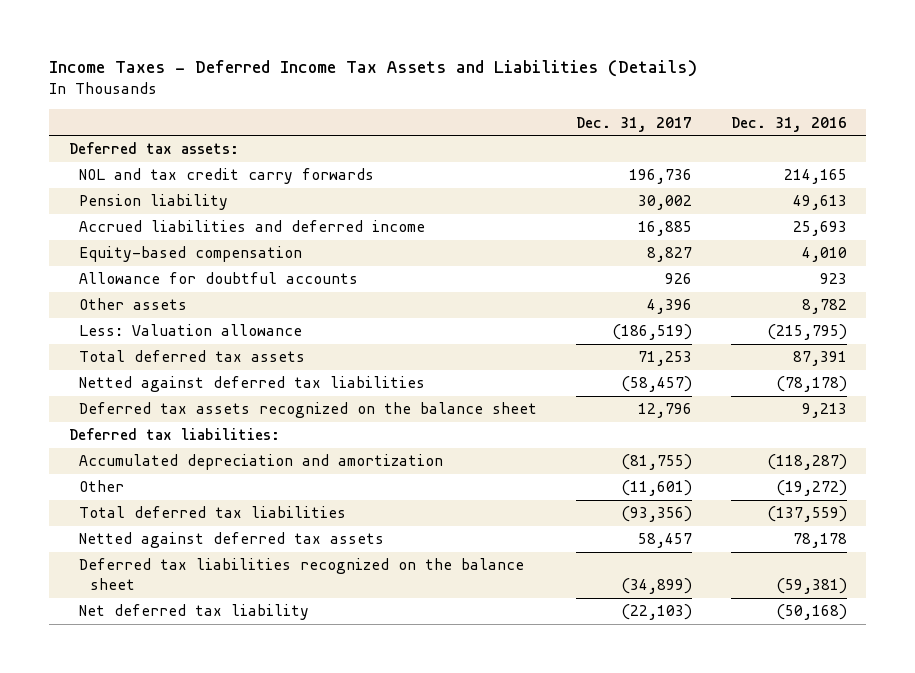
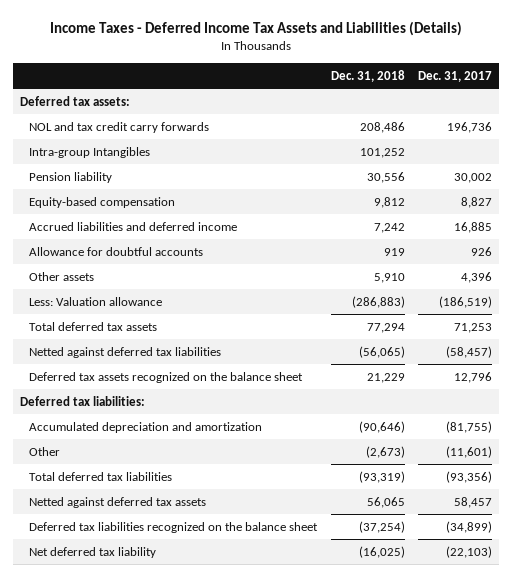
- | Dec. 31, 2017 | Dec. 31, 2016
+ | Dec. 31, 2018 | Dec. 31, 2017
+ Intra-group Intangibles | 101,252 |
moved down: Accrued liabilities and deferred income | 7,242 | 16,885

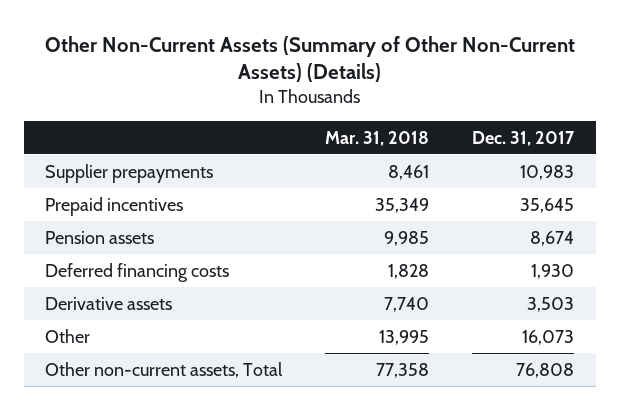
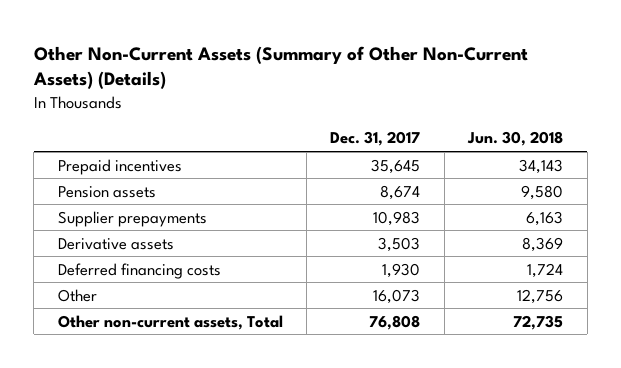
- | Mar. 31, 2018 | Dec. 31, 2017
+ | Dec. 31, 2017 | Jun. 30, 2018
moved down: Supplier prepayments | 10,983 | 6,163
moved down: Deferred financing costs | 1,930 | 1,724

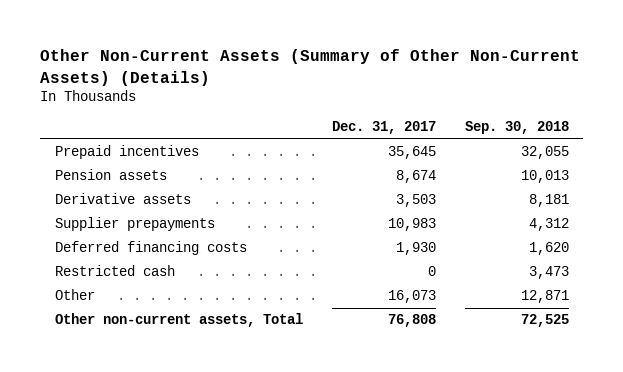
- | Dec. 31, 2017 | Jun. 30, 2018
+ | Dec. 31, 2017 | Sep. 30, 2018
moved down: Supplier prepayments | 10,983 | 4,312
+ Restricted cash | 0 | 3,473

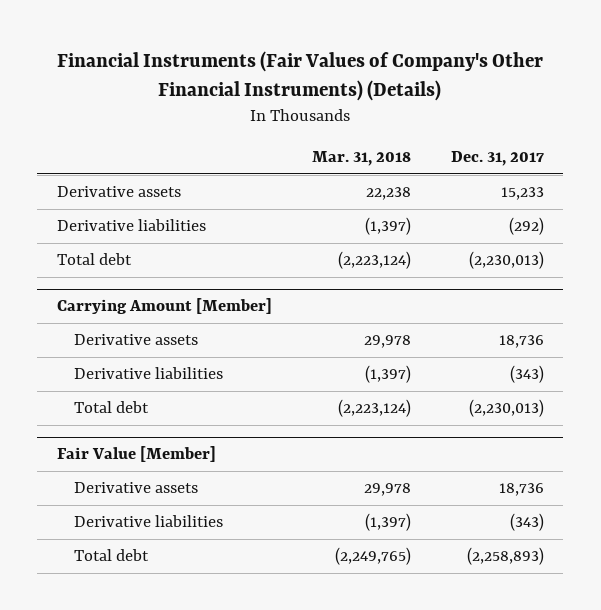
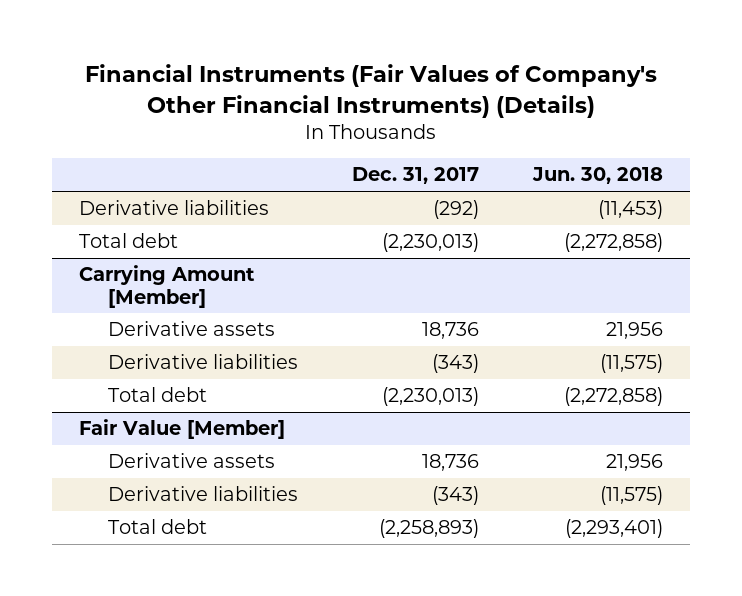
- | Mar. 31, 2018 | Dec. 31, 2017
+ | Dec. 31, 2017 | Jun. 30, 2018
- Derivative assets | 22,238 | 15,233

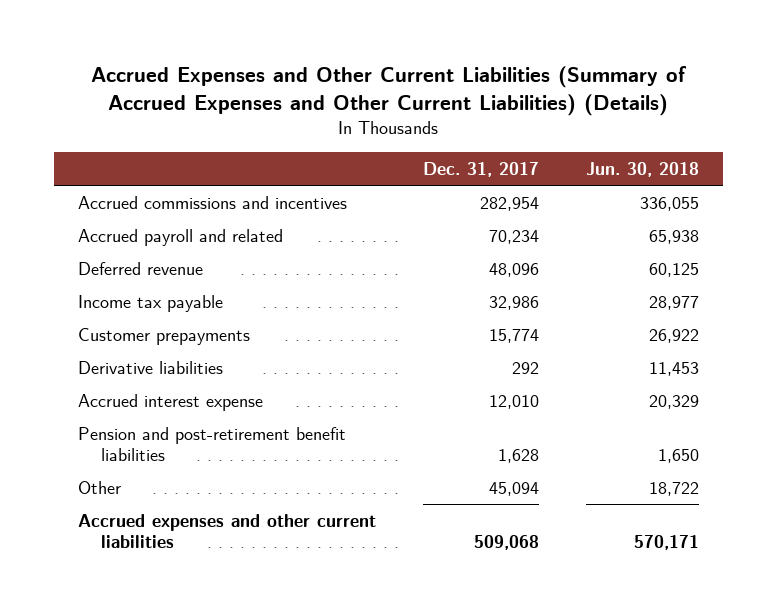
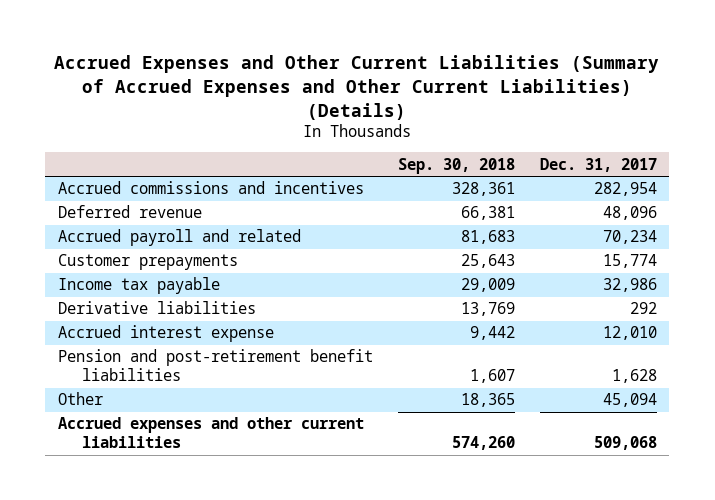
- | Dec. 31, 2017 | Jun. 30, 2018
+ | Sep. 30, 2018 | Dec. 31, 2017
moved down: Accrued payroll and related | 81,683 | 70,234
moved down: Income tax payable | 29,009 | 32,986

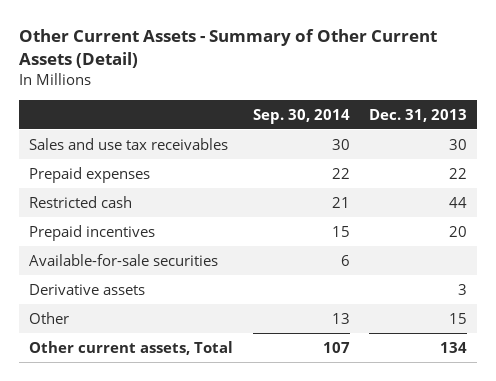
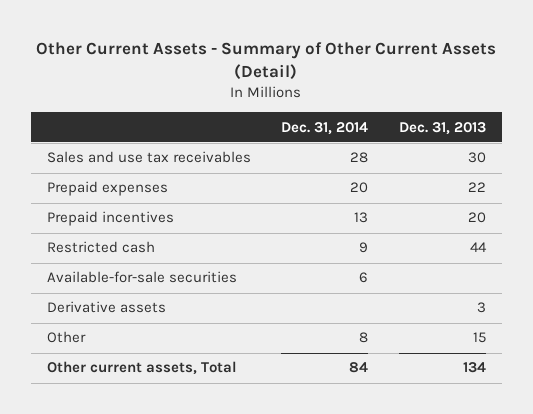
- | Sep. 30, 2014 | Dec. 31, 2013
+ | Dec. 31, 2014 | Dec. 31, 2013
moved down: Restricted cash | 9 | 44

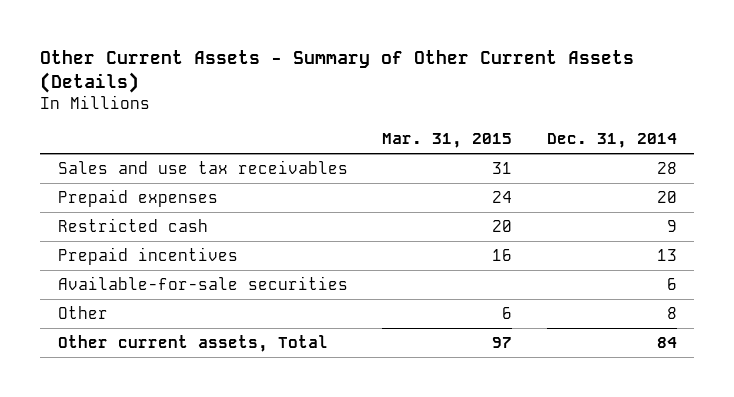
- Other Current Assets - Summary of Other Current Assets (Detail)
+ Other Current Assets - Summary of Other Current Assets (Details)
- | Dec. 31, 2014 | Dec. 31, 2013
+ | Mar. 31, 2015 | Dec. 31, 2014
moved down: Prepaid incentives | 16 | 13
- Derivative assets | | 3

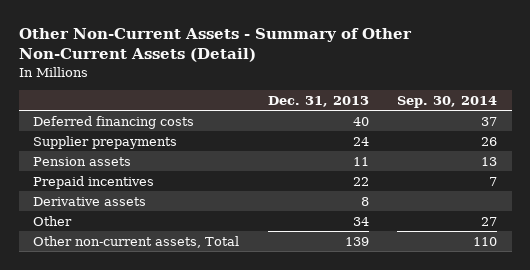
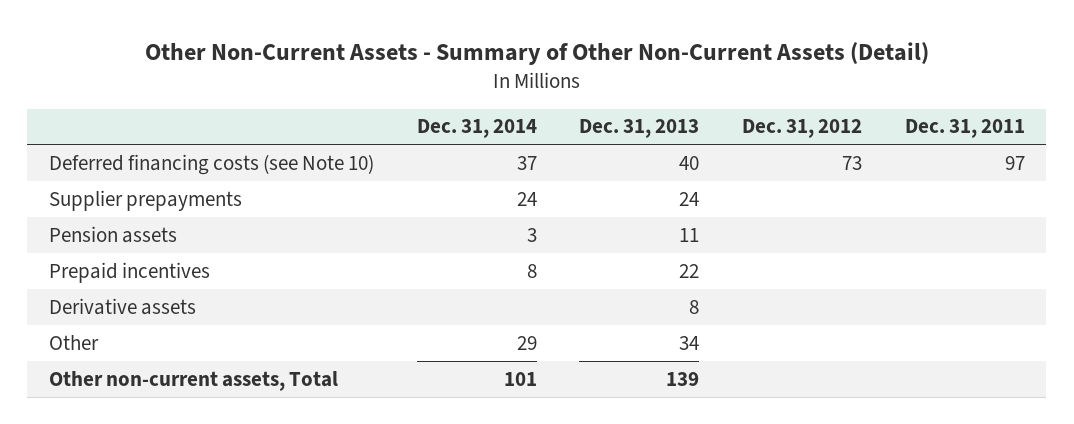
- | Dec. 31, 2013 | Sep. 30, 2014
+ | Dec. 31, 2014 | Dec. 31, 2013 | Dec. 31, 2012 | Dec. 31, 2011
- Deferred financing costs | 40 | 37
+ Deferred financing costs (see Note 10) | 37 | 40 | 73 | 97

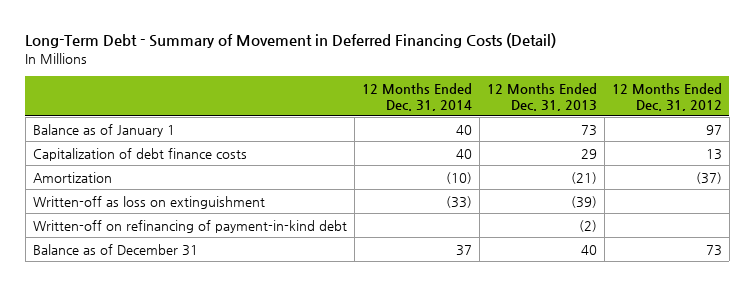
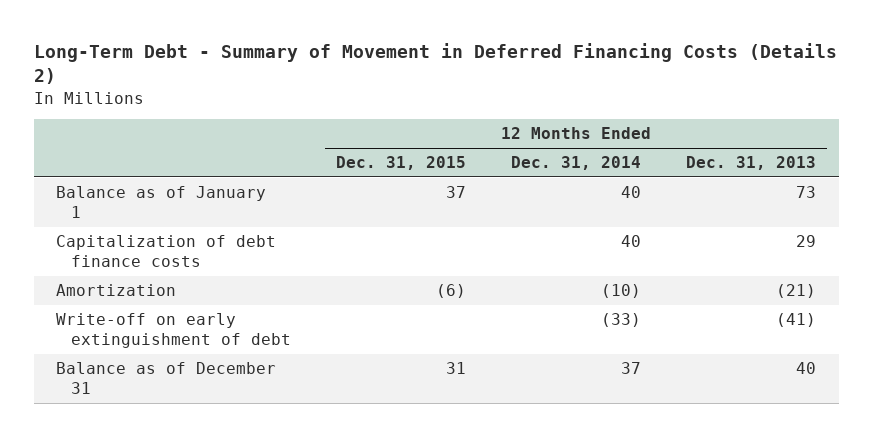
- Long-Term Debt - Summary of Movement in Deferred Financing Costs (Detail)
+ Long-Term Debt - Summary of Movement in Deferred Financing Costs (Details 2)
- | 12 Months Ended Dec. 31, 2014 | 12 Months Ended Dec. 31, 2013 | 12 Months Ended Dec. 31, 2012
+ | 12 Months Ended Dec. 31, 2015 | 12 Months Ended Dec. 31, 2014 | 12 Months Ended Dec. 31, 2013
- Written-off as loss on extinguishment | (33) | (39) |
- Written-off on refinancing of payment-in-kind debt | | (2) |
+ Write-off on early extinguishment of debt | | (33) | (41)

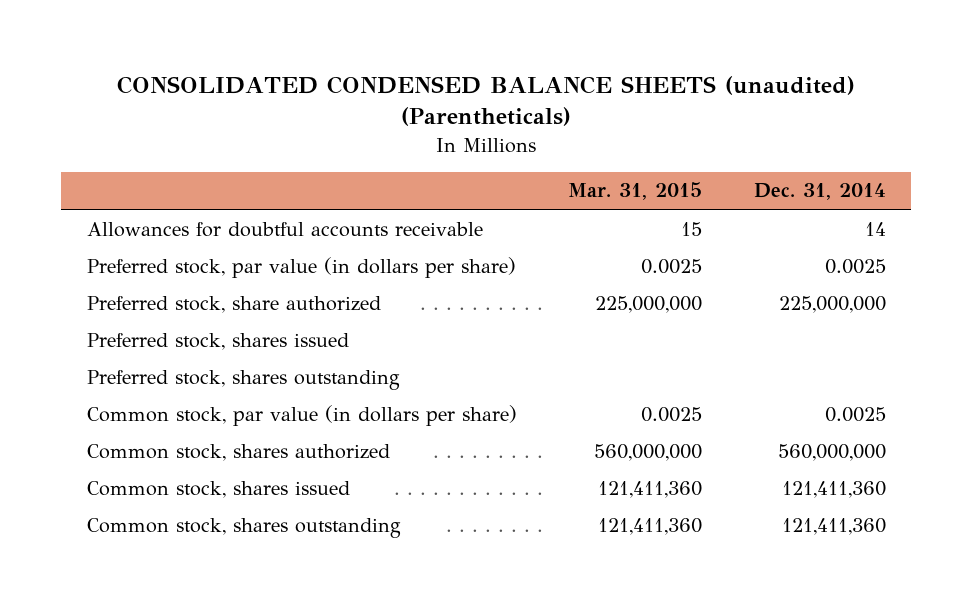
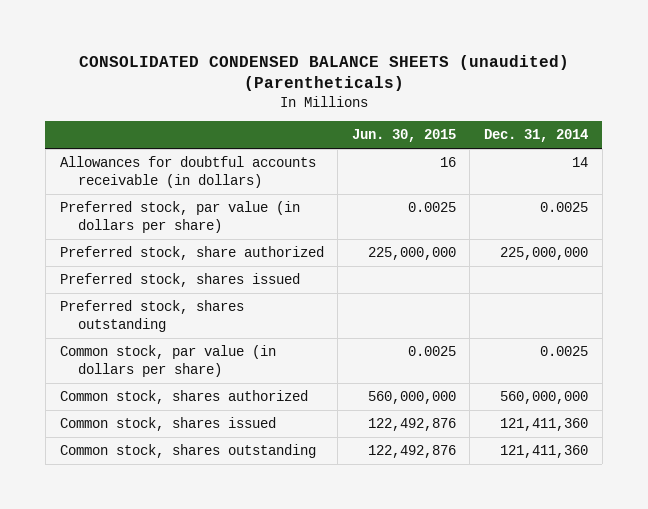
- | Mar. 31, 2015 | Dec. 31, 2014
+ | Jun. 30, 2015 | Dec. 31, 2014
- Allowances for doubtful accounts receivable | 15 | 14
+ Allowances for doubtful accounts receivable (in dollars) | 16 | 14

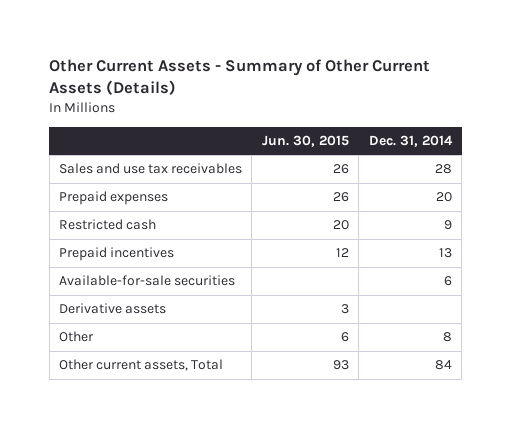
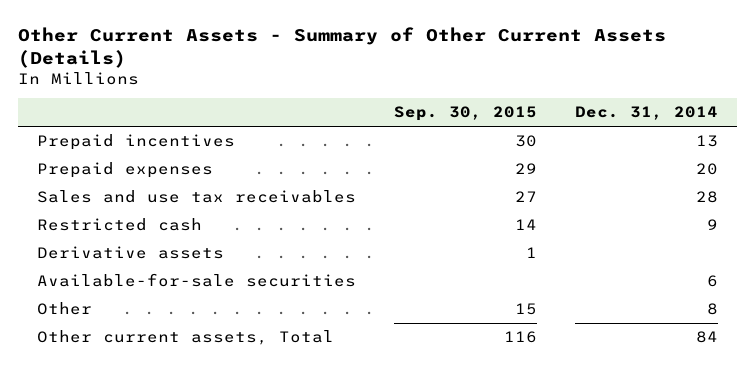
- | Jun. 30, 2015 | Dec. 31, 2014
+ | Sep. 30, 2015 | Dec. 31, 2014
moved up: Prepaid incentives | 30 | 13
moved down: Sales and use tax receivables | 27 | 28
moved down: Available-for-sale securities | | 6

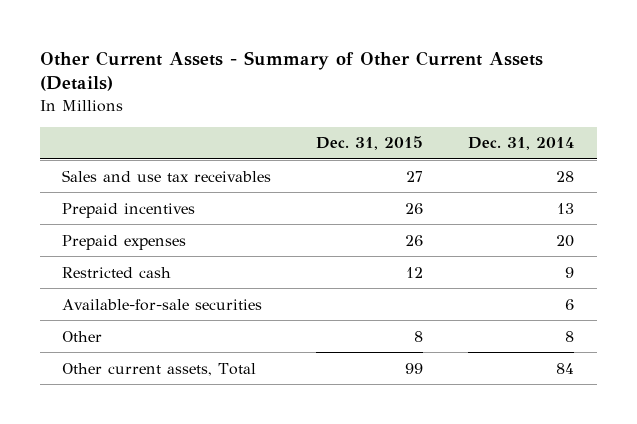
- | Sep. 30, 2015 | Dec. 31, 2014
+ | Dec. 31, 2015 | Dec. 31, 2014
moved up: Sales and use tax receivables | 27 | 28
- Derivative assets | 1 |

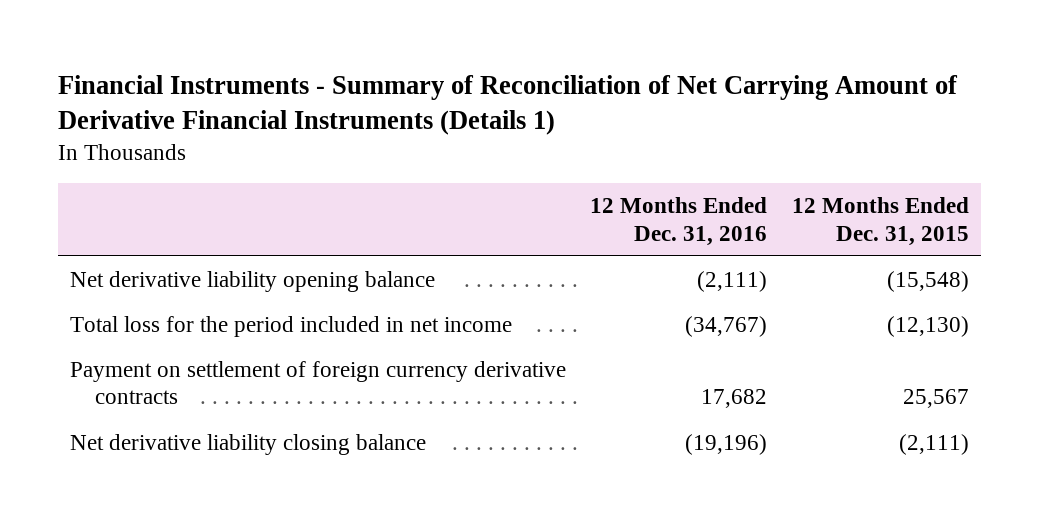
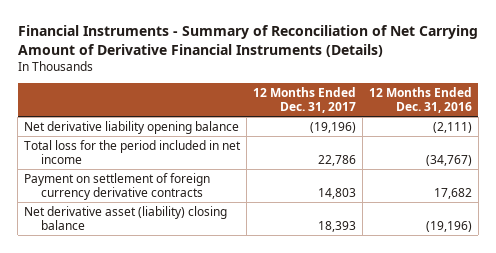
- Financial Instruments - Summary of Reconciliation of Net Carrying Amount of Derivative Financial Instruments (Details 1)
+ Financial Instruments - Summary of Reconciliation of Net Carrying Amount of Derivative Financial Instruments (Details)
- | 12 Months Ended Dec. 31, 2016 | 12 Months Ended Dec. 31, 2015
+ | 12 Months Ended Dec. 31, 2017 | 12 Months Ended Dec. 31, 2016
- Net derivative liability closing balance | (19,196) | (2,111)
+ Net derivative asset (liability) closing balance | 18,393 | (19,196)

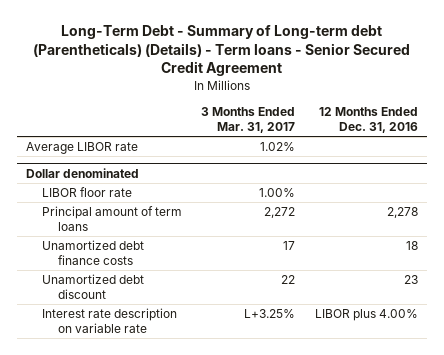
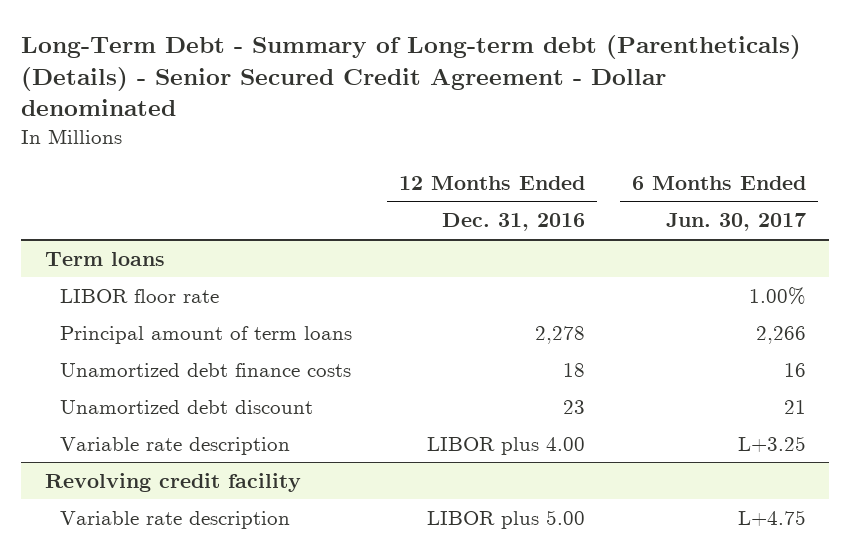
- Long-Term Debt - Summary of Long-term debt (Parentheticals) (Details) - Term loans - Senior Secured Credit Agreement
+ Long-Term Debt - Summary of Long-term debt (Parentheticals) (Details) - Senior Secured Credit Agreement - Dollar denominated
- | 3 Months Ended Mar. 31, 2017 | 12 Months Ended Dec. 31, 2016
+ | 12 Months Ended Dec. 31, 2016 | 6 Months Ended Jun. 30, 2017
- Average LIBOR rate | 1.02% |
- Dollar denominated
+ Term loans
- Interest rate description on variable rate | L+3.25% | LIBOR plus 4.00%
+ Variable rate description | LIBOR plus 4.00 | L+3.25
+ Revolving credit facility
+ Variable rate description | LIBOR plus 5.00 | L+4.75

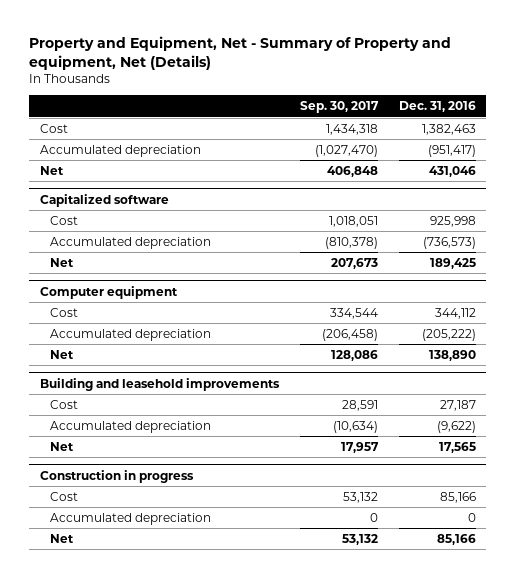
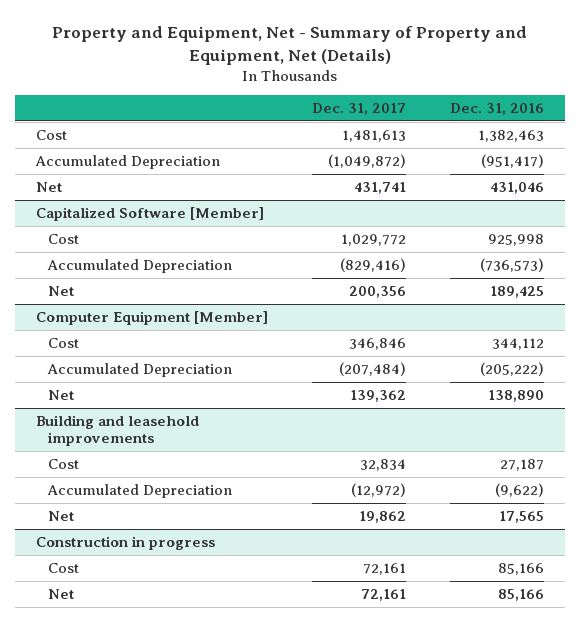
- Property and Equipment, Net - Summary of Property and equipment, Net (Details)
+ Property and Equipment, Net - Summary of Property and Equipment, Net (Details)
- | Sep. 30, 2017 | Dec. 31, 2016
+ | Dec. 31, 2017 | Dec. 31, 2016
- Accumulated depreciation | (1,027,470) | (951,417)
+ Accumulated Depreciation | (1,049,872) | (951,417)
- Capitalized software
+ Capitalized Software [Member]
- Accumulated depreciation | (810,378) | (736,573)
+ Accumulated Depreciation | (829,416) | (736,573)
- Computer equipment
+ Computer Equipment [Member]
- Accumulated depreciation | (206,458) | (205,222)
+ Accumulated Depreciation | (207,484) | (205,222)
@ Building and leasehold improvements
- Accumulated depreciation | (10,634) | (9,622)
+ Accumulated Depreciation | (12,972) | (9,622)
@ Construction in progress
- Accumulated depreciation | 0 | 0

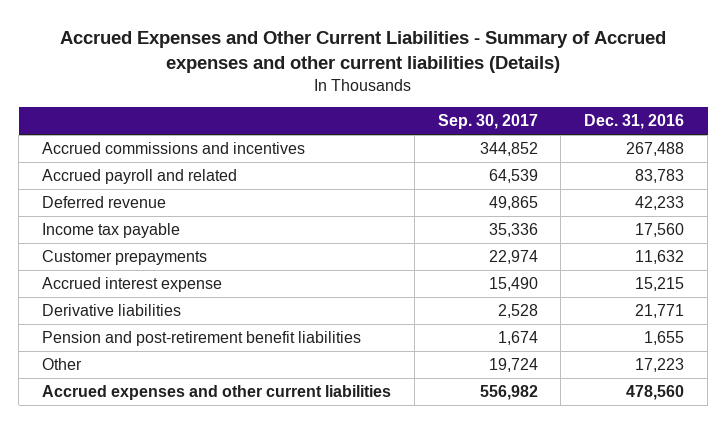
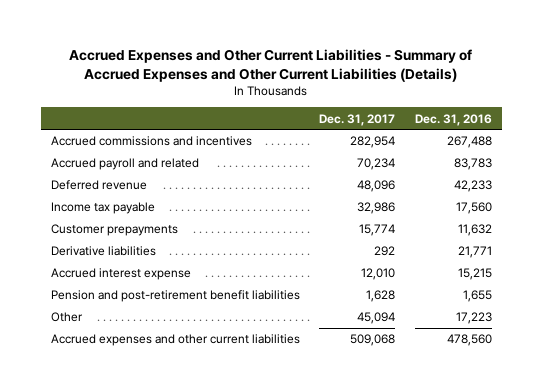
- Accrued Expenses and Other Current Liabilities - Summary of Accrued expenses and other current liabilities (Details)
+ Accrued Expenses and Other Current Liabilities - Summary of Accrued Expenses and Other Current Liabilities (Details)
- | Sep. 30, 2017 | Dec. 31, 2016
+ | Dec. 31, 2017 | Dec. 31, 2016
moved down: Accrued interest expense | 12,010 | 15,215

